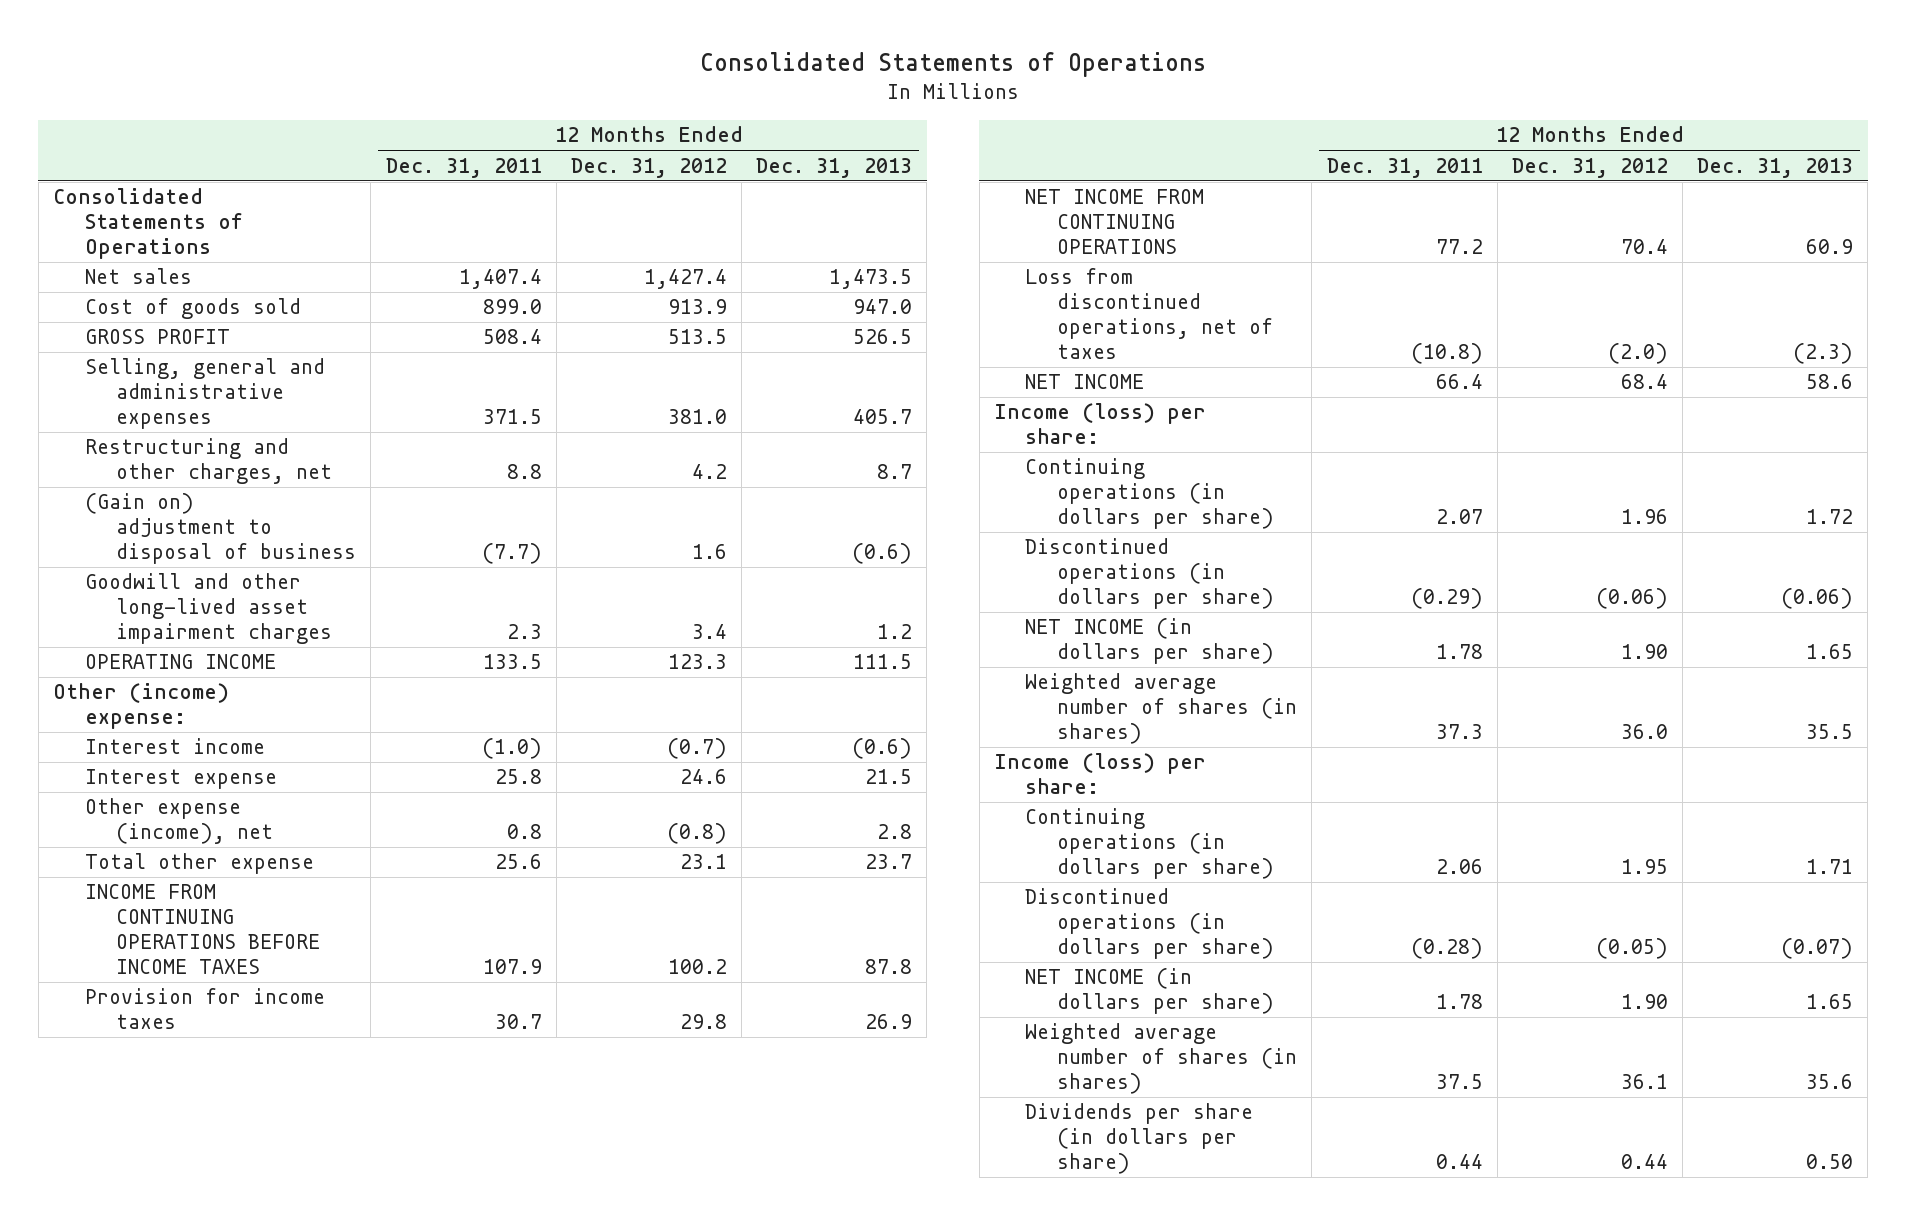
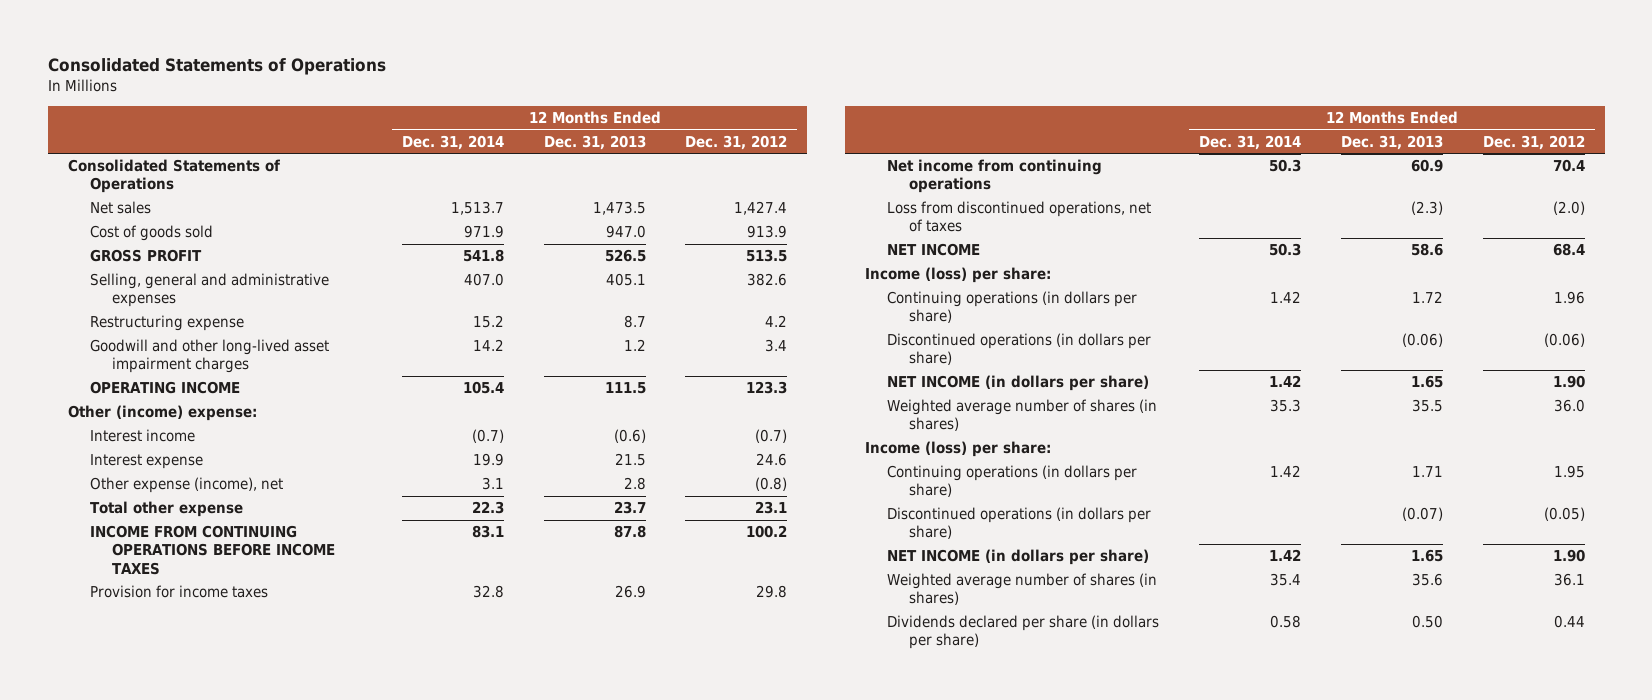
- | 12 Months Ended Dec. 31, 2011 | 12 Months Ended Dec. 31, 2012 | 12 Months Ended Dec. 31, 2013
+ | 12 Months Ended Dec. 31, 2014 | 12 Months Ended Dec. 31, 2013 | 12 Months Ended Dec. 31, 2012
- Selling, general and administrative expenses | 371.5 | 381.0 | 405.7
- Restructuring and other charges, net | 8.8 | 4.2 | 8.7
- (Gain on) adjustment to disposal of business | (7.7) | 1.6 | (0.6)
+ Selling, general and administrative expenses | 407.0 | 405.1 | 382.6
+ Restructuring expense | 15.2 | 8.7 | 4.2
- NET INCOME FROM CONTINUING OPERATIONS | 77.2 | 70.4 | 60.9
+ Net income from continuing operations | 50.3 | 60.9 | 70.4
- Dividends per share (in dollars per share) | 0.44 | 0.44 | 0.50
+ Dividends declared per share (in dollars per share) | 0.58 | 0.50 | 0.44

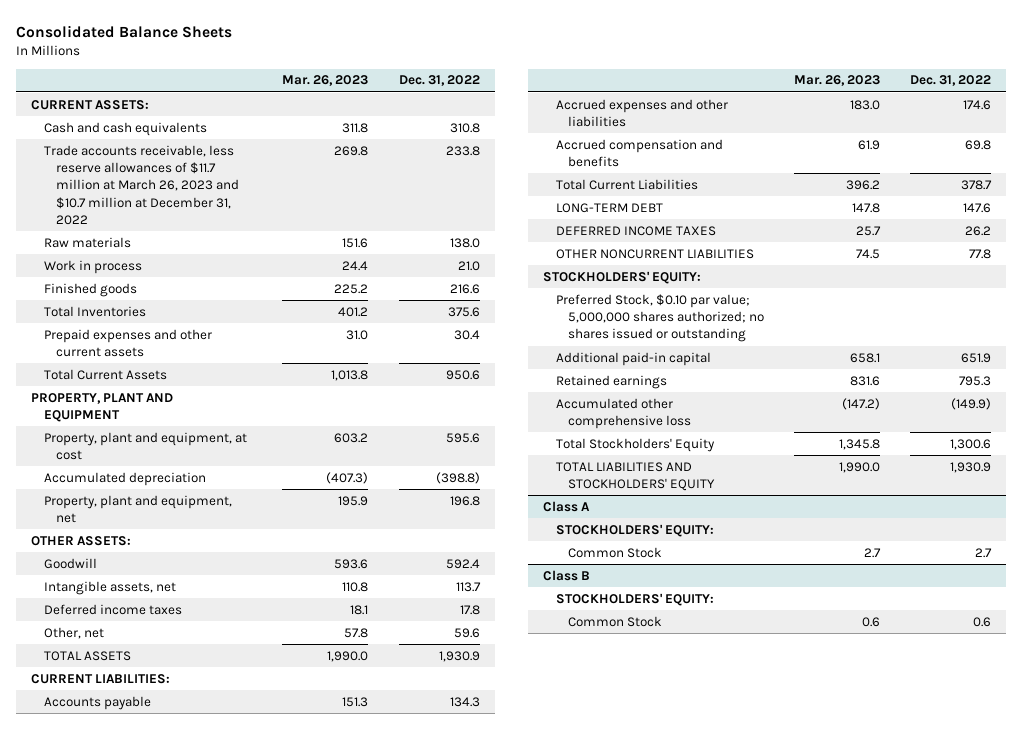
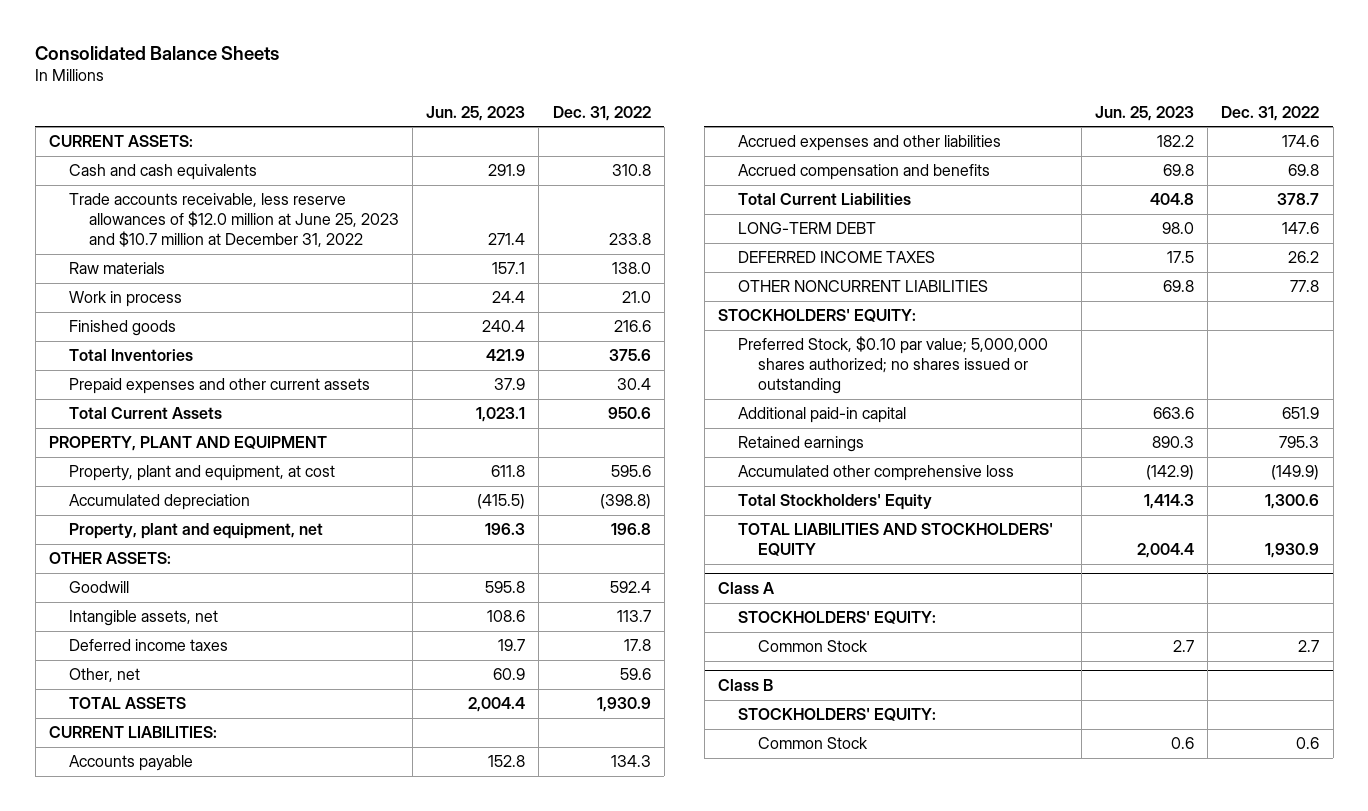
- | Mar. 26, 2023 | Dec. 31, 2022
+ | Jun. 25, 2023 | Dec. 31, 2022
- Trade accounts receivable, less reserve allowances of $11.7 million at March 26, 2023 and $10.7 million at December 31, 2022 | 269.8 | 233.8
+ Trade accounts receivable, less reserve allowances of $12.0 million at June 25, 2023 and $10.7 million at December 31, 2022 | 271.4 | 233.8

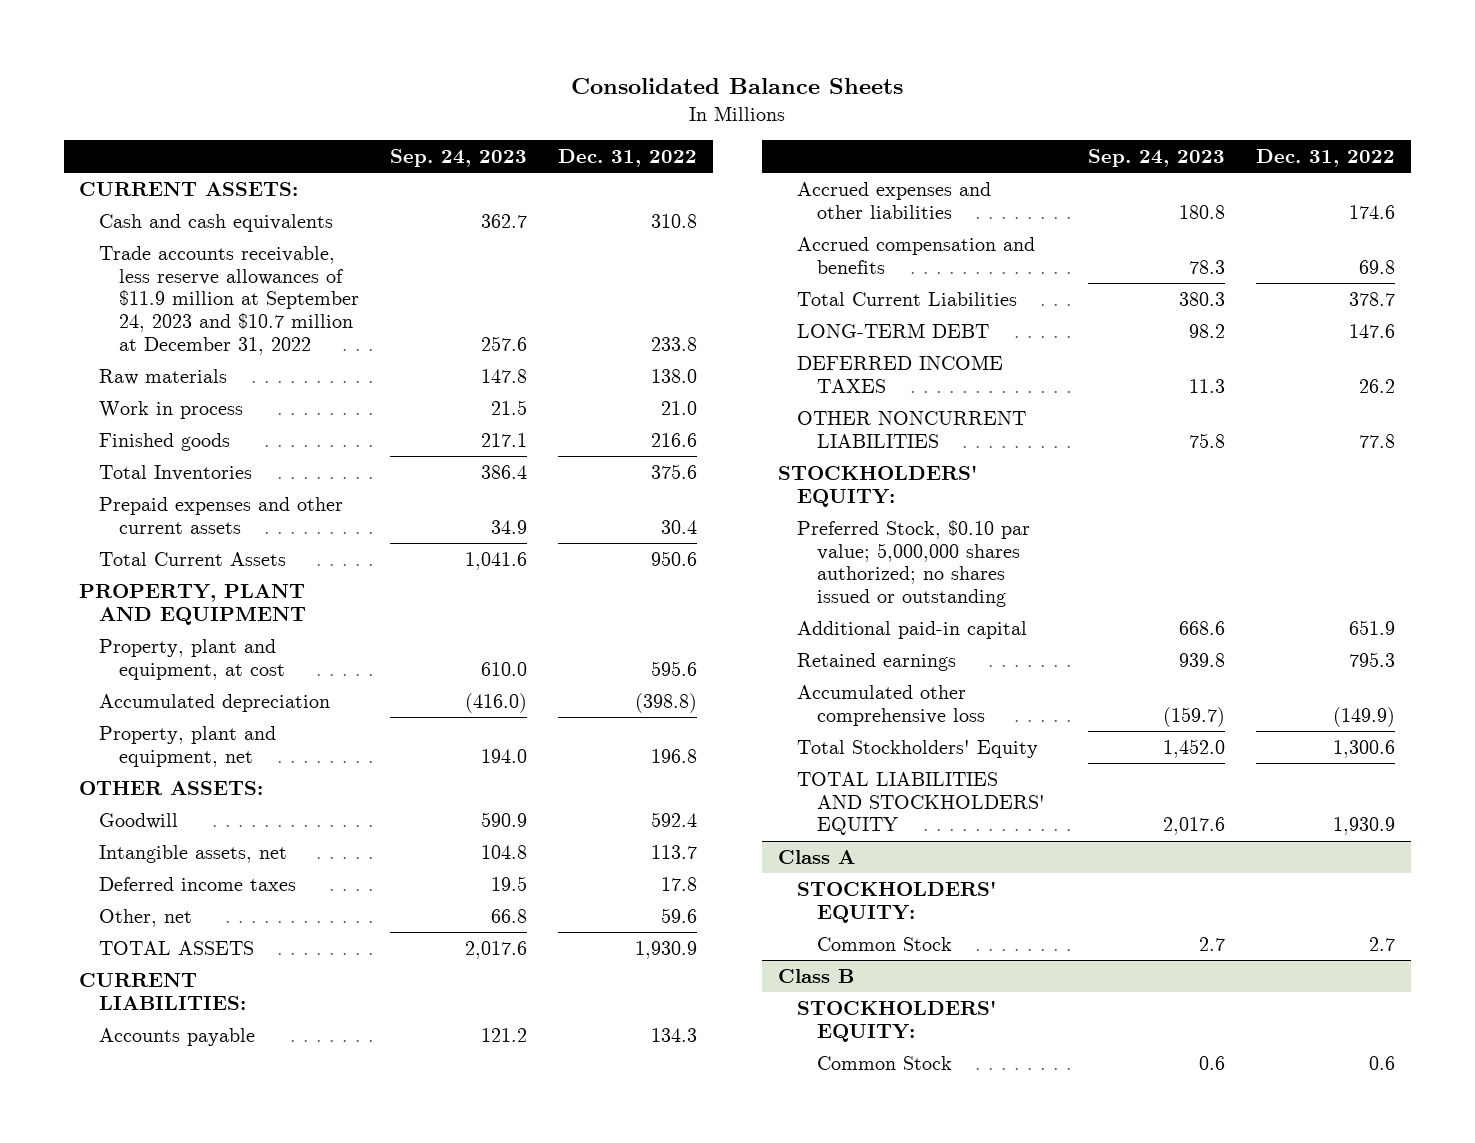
- | Jun. 25, 2023 | Dec. 31, 2022
+ | Sep. 24, 2023 | Dec. 31, 2022
- Trade accounts receivable, less reserve allowances of $12.0 million at June 25, 2023 and $10.7 million at December 31, 2022 | 271.4 | 233.8
+ Trade accounts receivable, less reserve allowances of $11.9 million at September 24, 2023 and $10.7 million at December 31, 2022 | 257.6 | 233.8

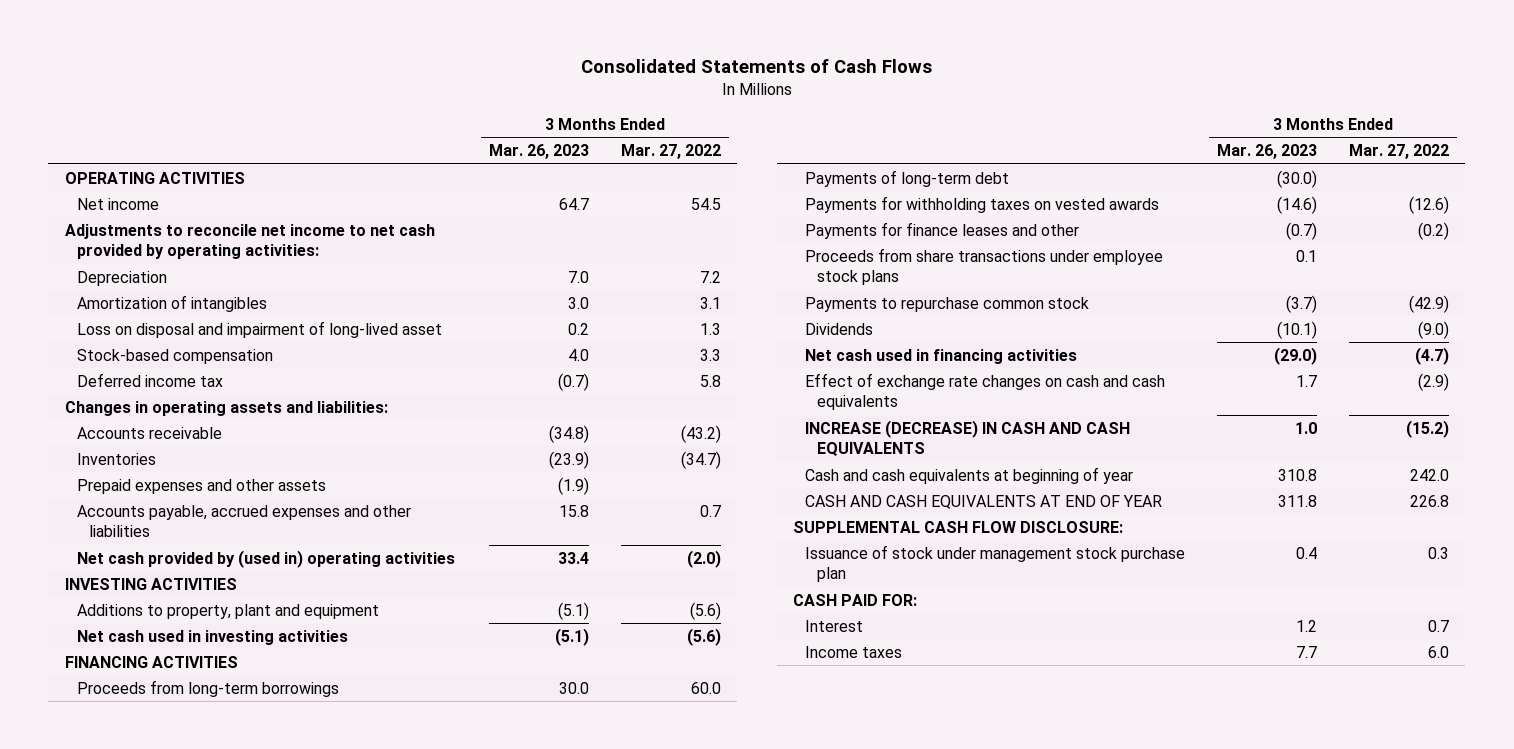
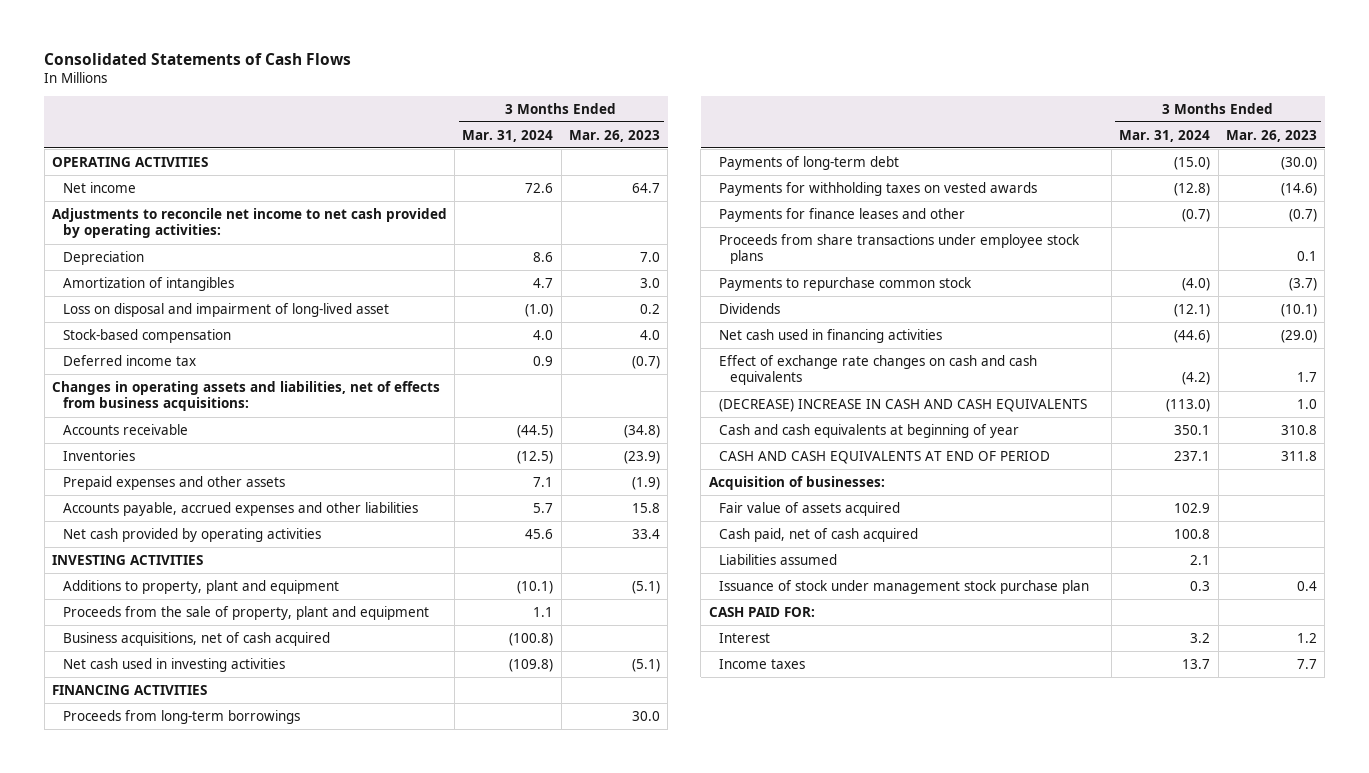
- | 3 Months Ended Mar. 26, 2023 | 3 Months Ended Mar. 27, 2022
+ | 3 Months Ended Mar. 31, 2024 | 3 Months Ended Mar. 26, 2023
- Changes in operating assets and liabilities:
+ Changes in operating assets and liabilities, net of effects from business acquisitions:
- Net cash provided by (used in) operating activities | 33.4 | (2.0)
+ Net cash provided by operating activities | 45.6 | 33.4
+ Proceeds from the sale of property, plant and equipment | 1.1 |
+ Business acquisitions, net of cash acquired | (100.8) |
- INCREASE (DECREASE) IN CASH AND CASH EQUIVALENTS | 1.0 | (15.2)
+ (DECREASE) INCREASE IN CASH AND CASH EQUIVALENTS | (113.0) | 1.0
- CASH AND CASH EQUIVALENTS AT END OF YEAR | 311.8 | 226.8
- SUPPLEMENTAL CASH FLOW DISCLOSURE:
+ CASH AND CASH EQUIVALENTS AT END OF PERIOD | 237.1 | 311.8
+ Acquisition of businesses:
+ Fair value of assets acquired | 102.9 |
+ Cash paid, net of cash acquired | 100.8 |
+ Liabilities assumed | 2.1 |

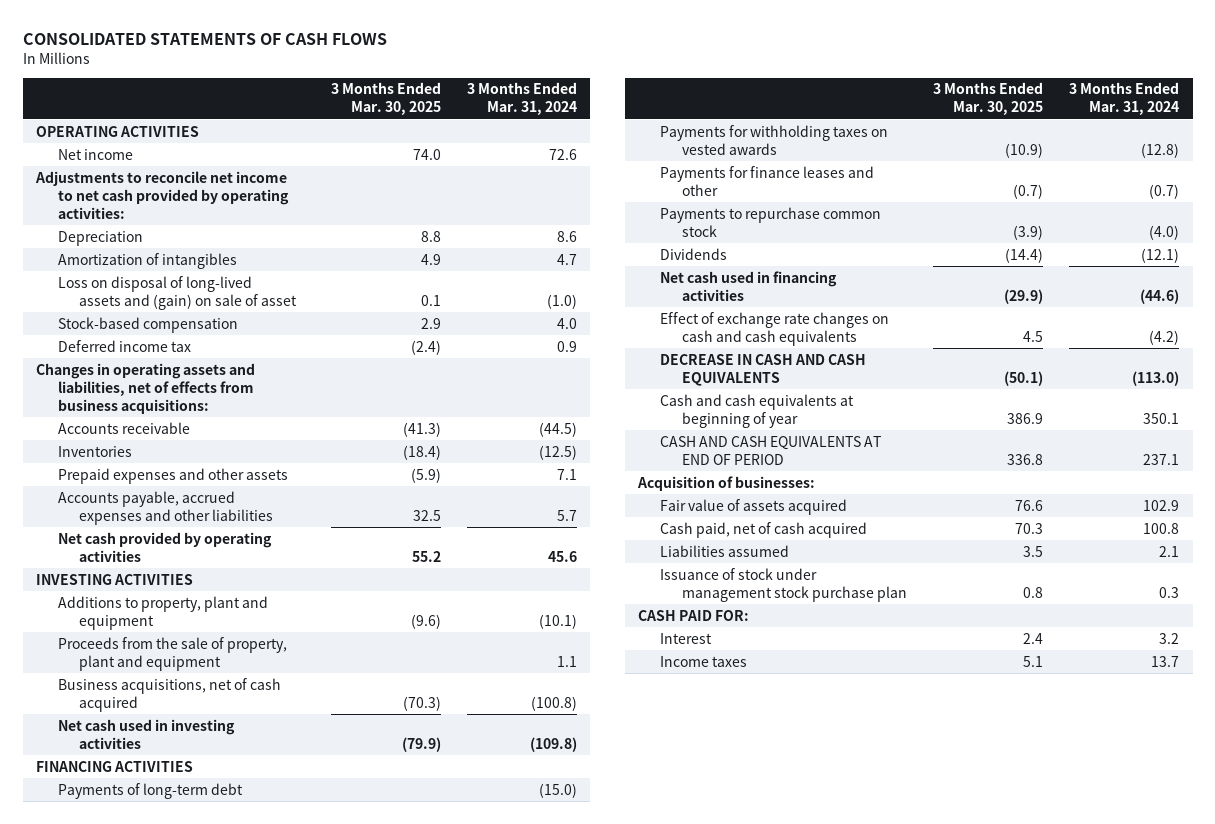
- Consolidated Statements of Cash Flows
+ CONSOLIDATED STATEMENTS OF CASH FLOWS
- | 3 Months Ended Mar. 31, 2024 | 3 Months Ended Mar. 26, 2023
+ | 3 Months Ended Mar. 30, 2025 | 3 Months Ended Mar. 31, 2024
- Loss on disposal and impairment of long-lived asset | (1.0) | 0.2
+ Loss on disposal of long-lived assets and (gain) on sale of asset | 0.1 | (1.0)
- Proceeds from long-term borrowings | | 30.0
- Proceeds from share transactions under employee stock plans | | 0.1
- (DECREASE) INCREASE IN CASH AND CASH EQUIVALENTS | (113.0) | 1.0
+ DECREASE IN CASH AND CASH EQUIVALENTS | (50.1) | (113.0)

